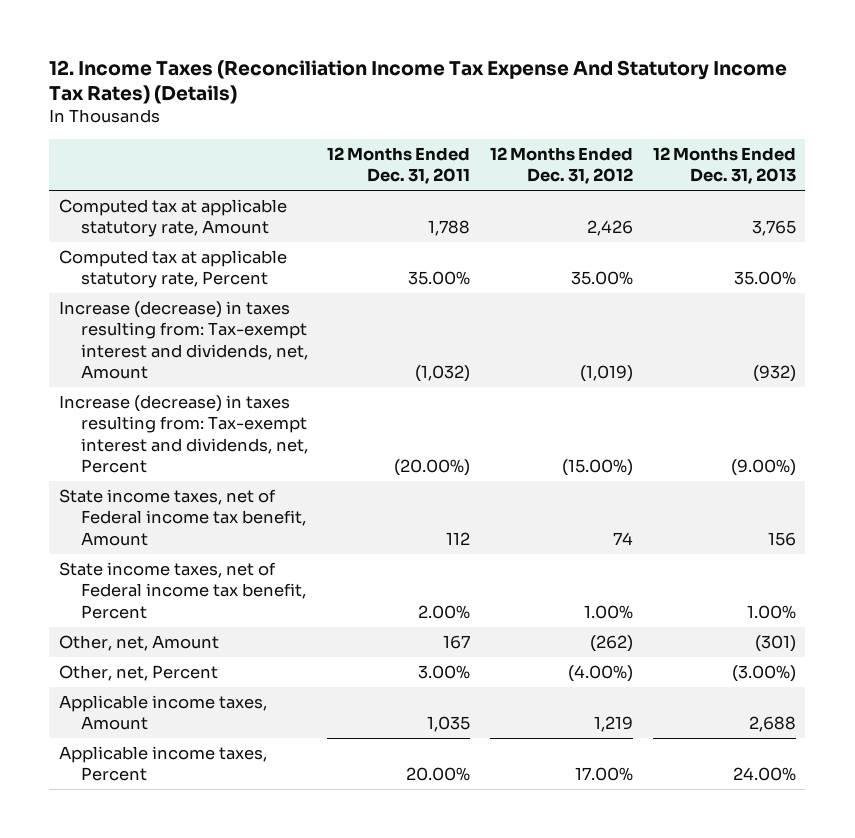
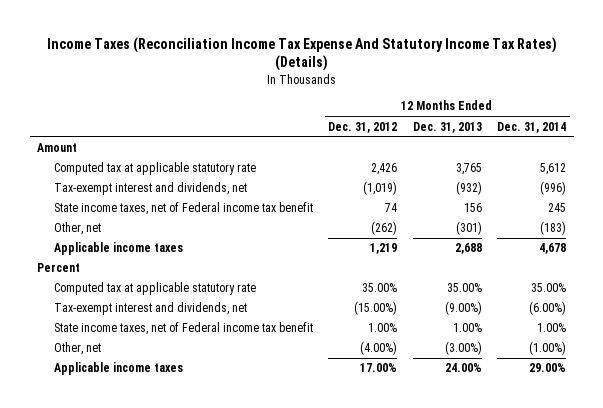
- 12. Income Taxes (Reconciliation Income Tax Expense And Statutory Income Tax Rates) (Details)
+ Income Taxes (Reconciliation Income Tax Expense And Statutory Income Tax Rates) (Details)
- | 12 Months Ended Dec. 31, 2011 | 12 Months Ended Dec. 31, 2012 | 12 Months Ended Dec. 31, 2013
+ | 12 Months Ended Dec. 31, 2012 | 12 Months Ended Dec. 31, 2013 | 12 Months Ended Dec. 31, 2014
- Computed tax at applicable statutory rate, Amount | 1,788 | 2,426 | 3,765
- Computed tax at applicable statutory rate, Percent | 35.00% | 35.00% | 35.00%
- Increase (decrease) in taxes resulting from: Tax-exempt interest and dividends, net, Amount | (1,032) | (1,019) | (932)
- Increase (decrease) in taxes resulting from: Tax-exempt interest and dividends, net, Percent | (20.00%) | (15.00%) | (9.00%)
- State income taxes, net of Federal income tax benefit, Amount | 112 | 74 | 156
- State income taxes, net of Federal income tax benefit, Percent | 2.00% | 1.00% | 1.00%
- Other, net, Amount | 167 | (262) | (301)
- Other, net, Percent | 3.00% | (4.00%) | (3.00%)
- Applicable income taxes, Amount | 1,035 | 1,219 | 2,688
- Applicable income taxes, Percent | 20.00% | 17.00% | 24.00%
+ Amount
+ Computed tax at applicable statutory rate | 2,426 | 3,765 | 5,612
+ Tax-exempt interest and dividends, net | (1,019) | (932) | (996)
+ State income taxes, net of Federal income tax benefit | 74 | 156 | 245
+ Other, net | (262) | (301) | (183)
+ Applicable income taxes | 1,219 | 2,688 | 4,678
+ Percent
+ Computed tax at applicable statutory rate | 35.00% | 35.00% | 35.00%
+ Tax-exempt interest and dividends, net | (15.00%) | (9.00%) | (6.00%)
+ State income taxes, net of Federal income tax benefit | 1.00% | 1.00% | 1.00%
+ Other, net | (4.00%) | (3.00%) | (1.00%)
+ Applicable income taxes | 17.00% | 24.00% | 29.00%

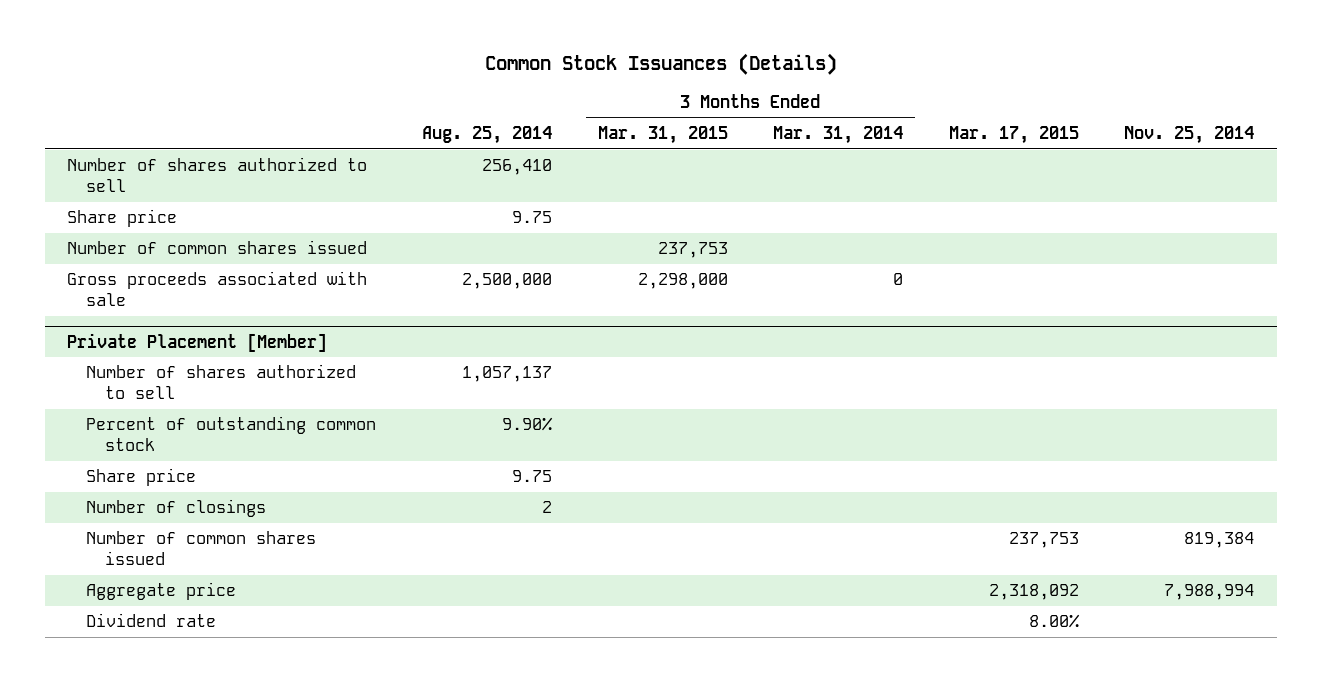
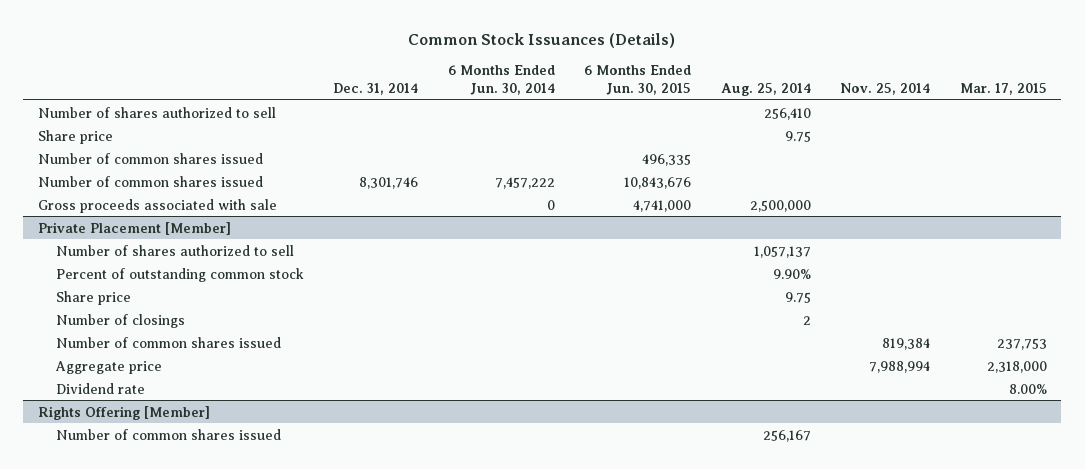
- | Aug. 25, 2014 | 3 Months Ended Mar. 31, 2015 | 3 Months Ended Mar. 31, 2014 | Mar. 17, 2015 | Nov. 25, 2014
+ | Dec. 31, 2014 | 6 Months Ended Jun. 30, 2014 | 6 Months Ended Jun. 30, 2015 | Aug. 25, 2014 | Nov. 25, 2014 | Mar. 17, 2015
+ Number of common shares issued | 8,301,746 | 7,457,222 | 10,843,676 | | |
@ Private Placement [Member]
- Aggregate price | | | | 2,318,092 | 7,988,994
+ Aggregate price | | | | | 7,988,994 | 2,318,000
+ Rights Offering [Member]
+ Number of common shares issued | | | | 256,167 | |

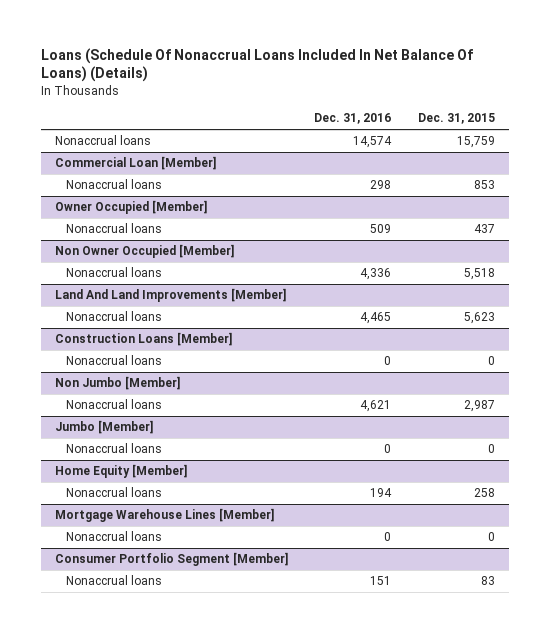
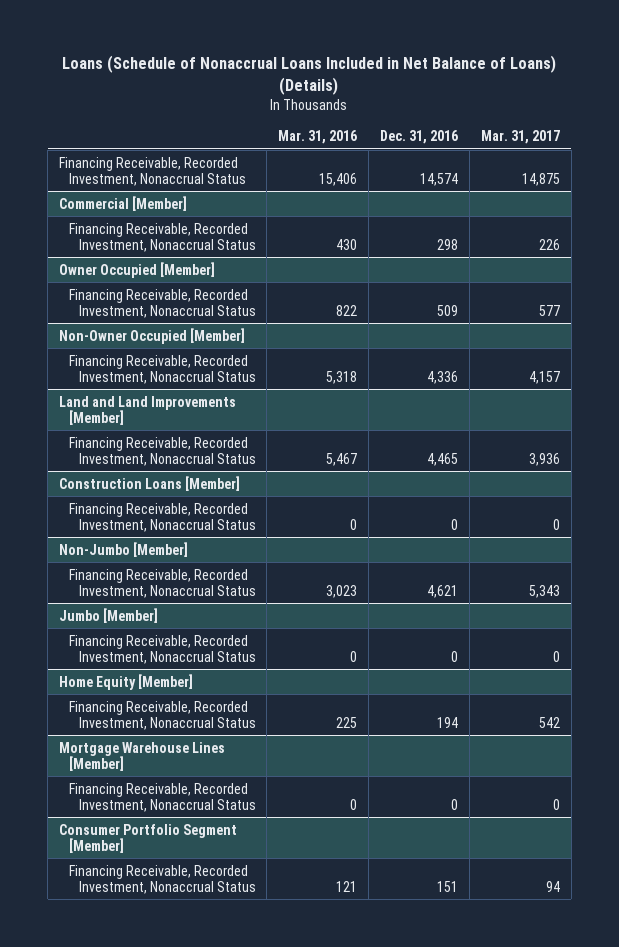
- Loans (Schedule Of Nonaccrual Loans Included In Net Balance Of Loans) (Details)
+ Loans (Schedule of Nonaccrual Loans Included in Net Balance of Loans) (Details)
- | Dec. 31, 2016 | Dec. 31, 2015
+ | Mar. 31, 2016 | Dec. 31, 2016 | Mar. 31, 2017
- Nonaccrual loans | 14,574 | 15,759
- Commercial Loan [Member]
- Nonaccrual loans | 298 | 853
+ Financing Receivable, Recorded Investment, Nonaccrual Status | 15,406 | 14,574 | 14,875
+ Commercial [Member]
+ Financing Receivable, Recorded Investment, Nonaccrual Status | 430 | 298 | 226
@ Owner Occupied [Member]
- Nonaccrual loans | 509 | 437
- Non Owner Occupied [Member]
- Nonaccrual loans | 4,336 | 5,518
- Land And Land Improvements [Member]
- Nonaccrual loans | 4,465 | 5,623
@ Owner Occupied [Member]
+ Financing Receivable, Recorded Investment, Nonaccrual Status | 822 | 509 | 577
+ Non-Owner Occupied [Member]
+ Financing Receivable, Recorded Investment, Nonaccrual Status | 5,318 | 4,336 | 4,157
+ Land and Land Improvements [Member]
+ Financing Receivable, Recorded Investment, Nonaccrual Status | 5,467 | 4,465 | 3,936
@ Construction Loans [Member]
- Nonaccrual loans | 0 | 0
- Non Jumbo [Member]
- Nonaccrual loans | 4,621 | 2,987
@ Construction Loans [Member]
+ Financing Receivable, Recorded Investment, Nonaccrual Status | 0 | 0 | 0
+ Non-Jumbo [Member]
+ Financing Receivable, Recorded Investment, Nonaccrual Status | 3,023 | 4,621 | 5,343
@ Jumbo [Member]
- Nonaccrual loans | 0 | 0
+ Financing Receivable, Recorded Investment, Nonaccrual Status | 0 | 0 | 0
@ Home Equity [Member]
- Nonaccrual loans | 194 | 258
+ Financing Receivable, Recorded Investment, Nonaccrual Status | 225 | 194 | 542
@ Mortgage Warehouse Lines [Member]
- Nonaccrual loans | 0 | 0
+ Financing Receivable, Recorded Investment, Nonaccrual Status | 0 | 0 | 0
@ Consumer Portfolio Segment [Member]
- Nonaccrual loans | 151 | 83
+ Financing Receivable, Recorded Investment, Nonaccrual Status | 121 | 151 | 94

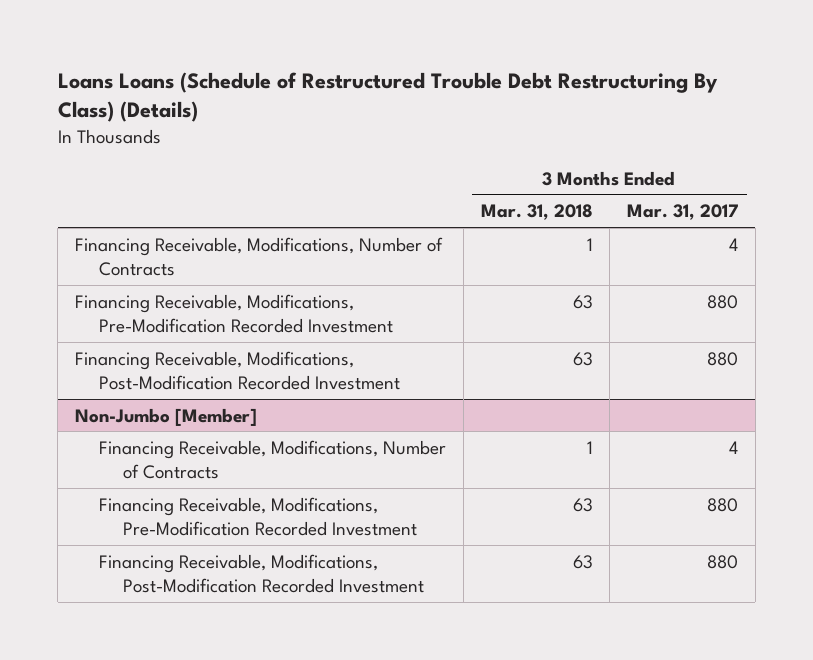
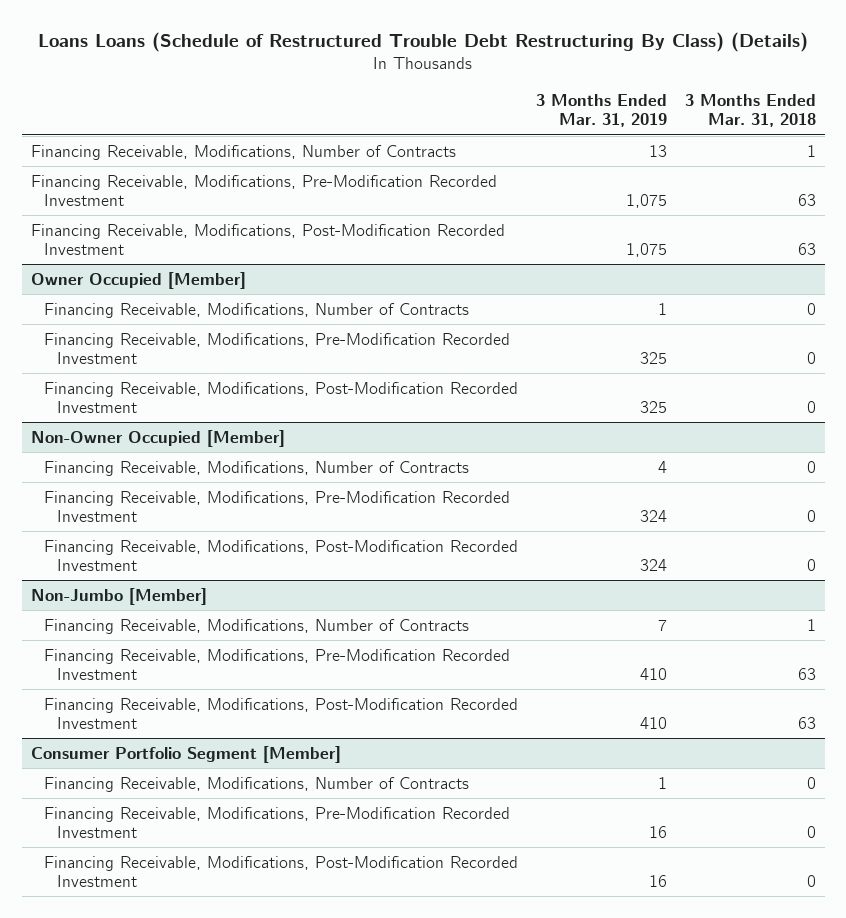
- | 3 Months Ended Mar. 31, 2018 | 3 Months Ended Mar. 31, 2017
+ | 3 Months Ended Mar. 31, 2019 | 3 Months Ended Mar. 31, 2018
+ Owner Occupied [Member]
+ Financing Receivable, Modifications, Number of Contracts | 1 | 0
+ Financing Receivable, Modifications, Pre-Modification Recorded Investment | 325 | 0
+ Financing Receivable, Modifications, Post-Modification Recorded Investment | 325 | 0
+ Non-Owner Occupied [Member]
+ Financing Receivable, Modifications, Number of Contracts | 4 | 0
+ Financing Receivable, Modifications, Pre-Modification Recorded Investment | 324 | 0
+ Financing Receivable, Modifications, Post-Modification Recorded Investment | 324 | 0
+ Consumer Portfolio Segment [Member]
+ Financing Receivable, Modifications, Number of Contracts | 1 | 0
+ Financing Receivable, Modifications, Pre-Modification Recorded Investment | 16 | 0
+ Financing Receivable, Modifications, Post-Modification Recorded Investment | 16 | 0

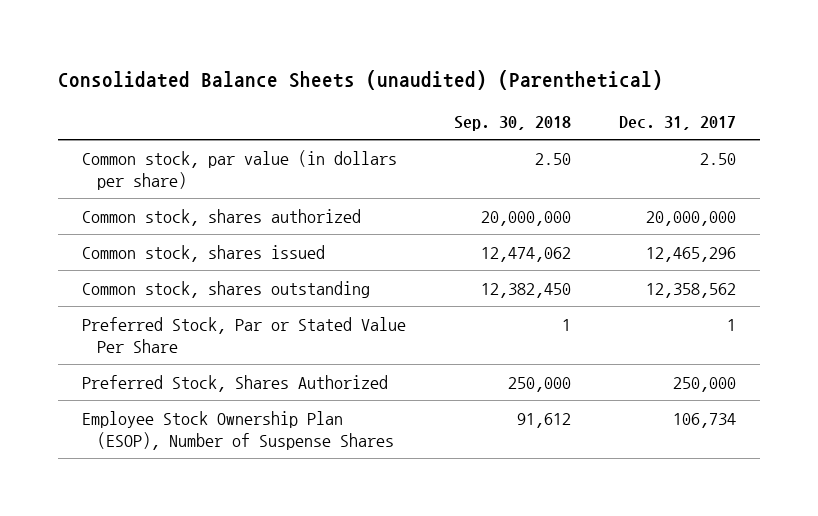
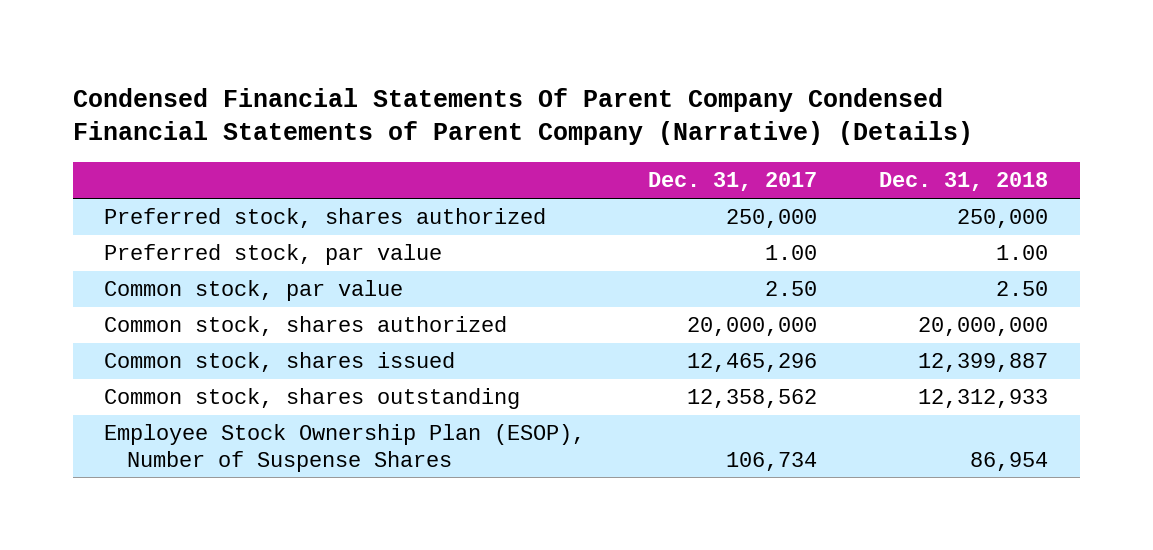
- Consolidated Balance Sheets (unaudited) (Parenthetical)
+ Condensed Financial Statements Of Parent Company Condensed Financial Statements of Parent Company (Narrative) (Details)
- | Sep. 30, 2018 | Dec. 31, 2017
+ | Dec. 31, 2017 | Dec. 31, 2018
- Common stock, par value (in dollars per share) | 2.50 | 2.50
+ Preferred stock, shares authorized | 250,000 | 250,000
+ Preferred stock, par value | 1.00 | 1.00
+ Common stock, par value | 2.50 | 2.50
- Preferred Stock, Par or Stated Value Per Share | 1 | 1
- Preferred Stock, Shares Authorized | 250,000 | 250,000

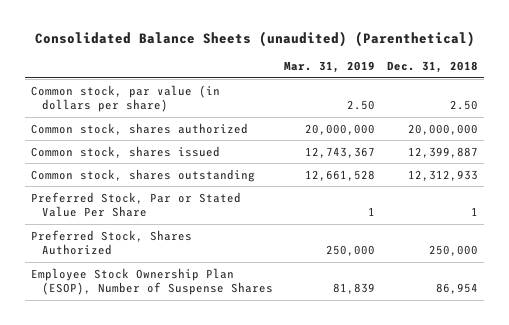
- Condensed Financial Statements Of Parent Company Condensed Financial Statements of Parent Company (Narrative) (Details)
+ Consolidated Balance Sheets (unaudited) (Parenthetical)
- | Dec. 31, 2017 | Dec. 31, 2018
+ | Mar. 31, 2019 | Dec. 31, 2018
- Preferred stock, shares authorized | 250,000 | 250,000
- Preferred stock, par value | 1.00 | 1.00
- Common stock, par value | 2.50 | 2.50
+ Common stock, par value (in dollars per share) | 2.50 | 2.50
+ Preferred Stock, Par or Stated Value Per Share | 1 | 1
+ Preferred Stock, Shares Authorized | 250,000 | 250,000

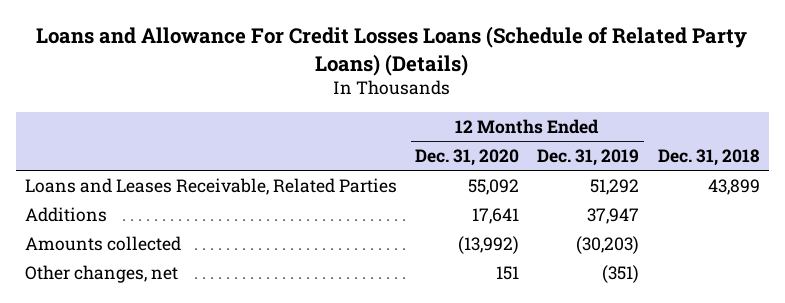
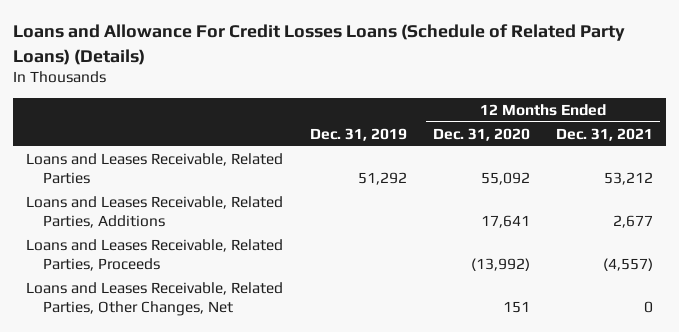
- | 12 Months Ended Dec. 31, 2020 | 12 Months Ended Dec. 31, 2019 | Dec. 31, 2018
+ | Dec. 31, 2019 | 12 Months Ended Dec. 31, 2020 | 12 Months Ended Dec. 31, 2021
- Additions | 17,641 | 37,947 |
- Amounts collected | (13,992) | (30,203) |
- Other changes, net | 151 | (351) |
+ Loans and Leases Receivable, Related Parties, Additions | | 17,641 | 2,677
+ Loans and Leases Receivable, Related Parties, Proceeds | | (13,992) | (4,557)
+ Loans and Leases Receivable, Related Parties, Other Changes, Net | | 151 | 0

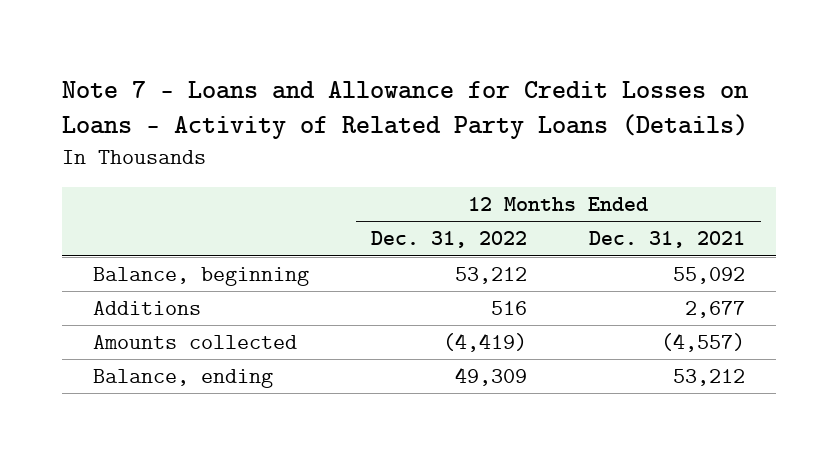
- Loans and Allowance For Credit Losses Loans (Schedule of Related Party Loans) (Details)
+ Note 7 - Loans and Allowance for Credit Losses on Loans - Activity of Related Party Loans (Details)
- | Dec. 31, 2019 | 12 Months Ended Dec. 31, 2020 | 12 Months Ended Dec. 31, 2021
+ | 12 Months Ended Dec. 31, 2022 | 12 Months Ended Dec. 31, 2021
- Loans and Leases Receivable, Related Parties | 51,292 | 55,092 | 53,212
- Loans and Leases Receivable, Related Parties, Additions | | 17,641 | 2,677
- Loans and Leases Receivable, Related Parties, Proceeds | | (13,992) | (4,557)
- Loans and Leases Receivable, Related Parties, Other Changes, Net | | 151 | 0
+ Balance, beginning | 53,212 | 55,092
+ Additions | 516 | 2,677
+ Amounts collected | (4,419) | (4,557)
+ Balance, ending | 49,309 | 53,212

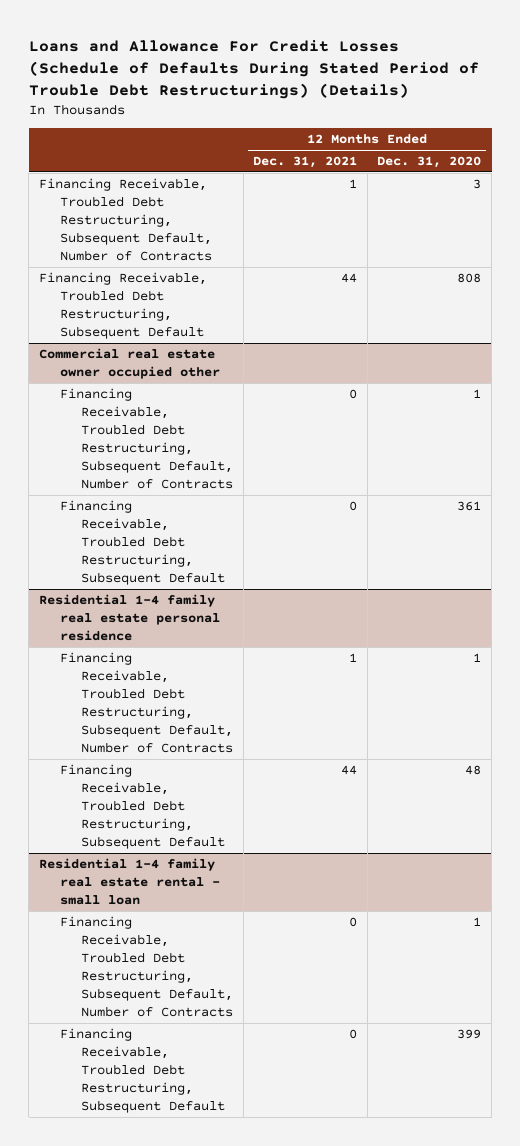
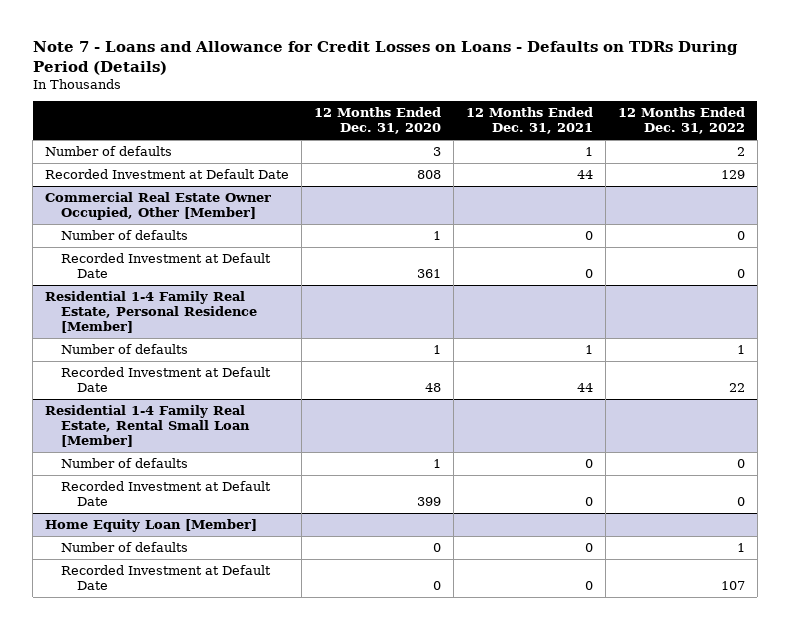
- Loans and Allowance For Credit Losses (Schedule of Defaults During Stated Period of Trouble Debt Restructurings) (Details)
+ Note 7 - Loans and Allowance for Credit Losses on Loans - Defaults on TDRs During Period (Details)
- | 12 Months Ended Dec. 31, 2021 | 12 Months Ended Dec. 31, 2020
+ | 12 Months Ended Dec. 31, 2020 | 12 Months Ended Dec. 31, 2021 | 12 Months Ended Dec. 31, 2022
- Financing Receivable, Troubled Debt Restructuring, Subsequent Default, Number of Contracts | 1 | 3
- Financing Receivable, Troubled Debt Restructuring, Subsequent Default | 44 | 808
- Commercial real estate owner occupied other
- Financing Receivable, Troubled Debt Restructuring, Subsequent Default, Number of Contracts | 0 | 1
- Financing Receivable, Troubled Debt Restructuring, Subsequent Default | 0 | 361
- Residential 1-4 family real estate personal residence
- Financing Receivable, Troubled Debt Restructuring, Subsequent Default, Number of Contracts | 1 | 1
- Financing Receivable, Troubled Debt Restructuring, Subsequent Default | 44 | 48
- Residential 1-4 family real estate rental - small loan
- Financing Receivable, Troubled Debt Restructuring, Subsequent Default, Number of Contracts | 0 | 1
- Financing Receivable, Troubled Debt Restructuring, Subsequent Default | 0 | 399
+ Number of defaults | 3 | 1 | 2
+ Recorded Investment at Default Date | 808 | 44 | 129
+ Commercial Real Estate Owner Occupied, Other [Member]
+ Number of defaults | 1 | 0 | 0
+ Recorded Investment at Default Date | 361 | 0 | 0
+ Residential 1-4 Family Real Estate, Personal Residence [Member]
+ Number of defaults | 1 | 1 | 1
+ Recorded Investment at Default Date | 48 | 44 | 22
+ Residential 1-4 Family Real Estate, Rental Small Loan [Member]
+ Number of defaults | 1 | 0 | 0
+ Recorded Investment at Default Date | 399 | 0 | 0
+ Home Equity Loan [Member]
+ Number of defaults | 0 | 0 | 1
+ Recorded Investment at Default Date | 0 | 0 | 107

